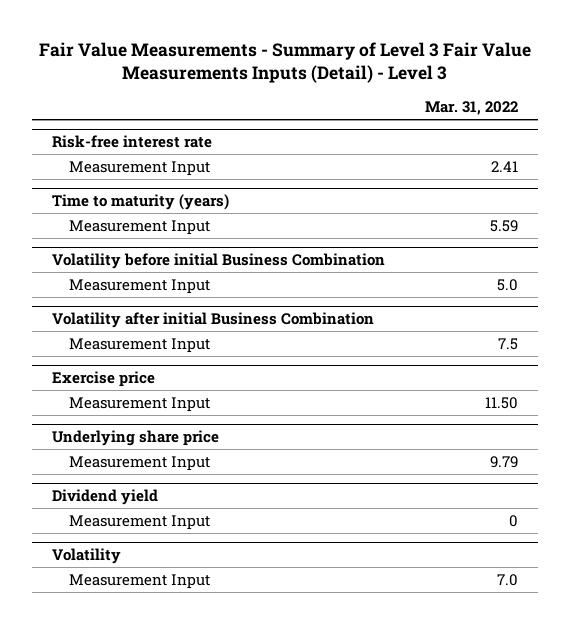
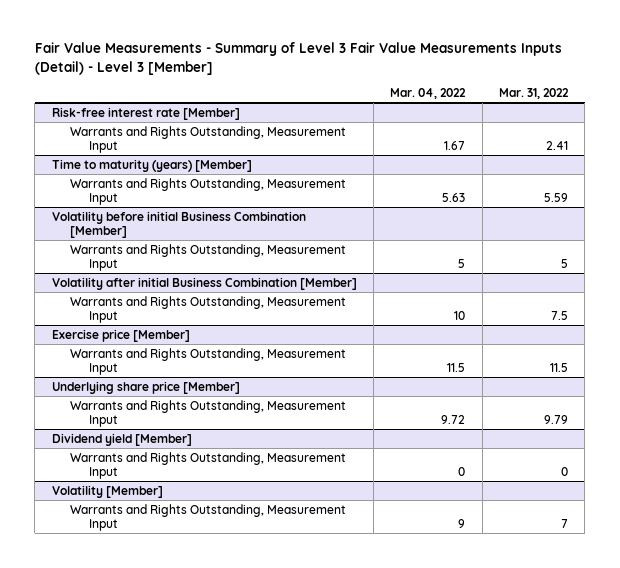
- Fair Value Measurements - Summary of Level 3 Fair Value Measurements Inputs (Detail) - Level 3
+ Fair Value Measurements - Summary of Level 3 Fair Value Measurements Inputs (Detail) - Level 3 [Member]
- | Mar. 31, 2022
+ | Mar. 04, 2022 | Mar. 31, 2022
- Risk-free interest rate
- Measurement Input | 2.41
- Time to maturity (years)
- Measurement Input | 5.59
- Volatility before initial Business Combination
- Measurement Input | 5.0
- Volatility after initial Business Combination
- Measurement Input | 7.5
- Exercise price
- Measurement Input | 11.50
- Underlying share price
- Measurement Input | 9.79
- Dividend yield
- Measurement Input | 0
- Volatility
- Measurement Input | 7.0
+ Risk-free interest rate [Member]
+ Warrants and Rights Outstanding, Measurement Input | 1.67 | 2.41
+ Time to maturity (years) [Member]
+ Warrants and Rights Outstanding, Measurement Input | 5.63 | 5.59
+ Volatility before initial Business Combination [Member]
+ Warrants and Rights Outstanding, Measurement Input | 5 | 5
+ Volatility after initial Business Combination [Member]
+ Warrants and Rights Outstanding, Measurement Input | 10 | 7.5
+ Exercise price [Member]
+ Warrants and Rights Outstanding, Measurement Input | 11.5 | 11.5
+ Underlying share price [Member]
+ Warrants and Rights Outstanding, Measurement Input | 9.72 | 9.79
+ Dividend yield [Member]
+ Warrants and Rights Outstanding, Measurement Input | 0 | 0
+ Volatility [Member]
+ Warrants and Rights Outstanding, Measurement Input | 9 | 7

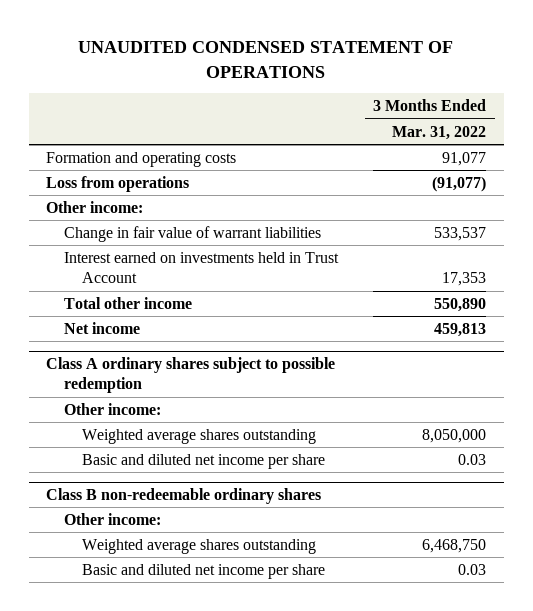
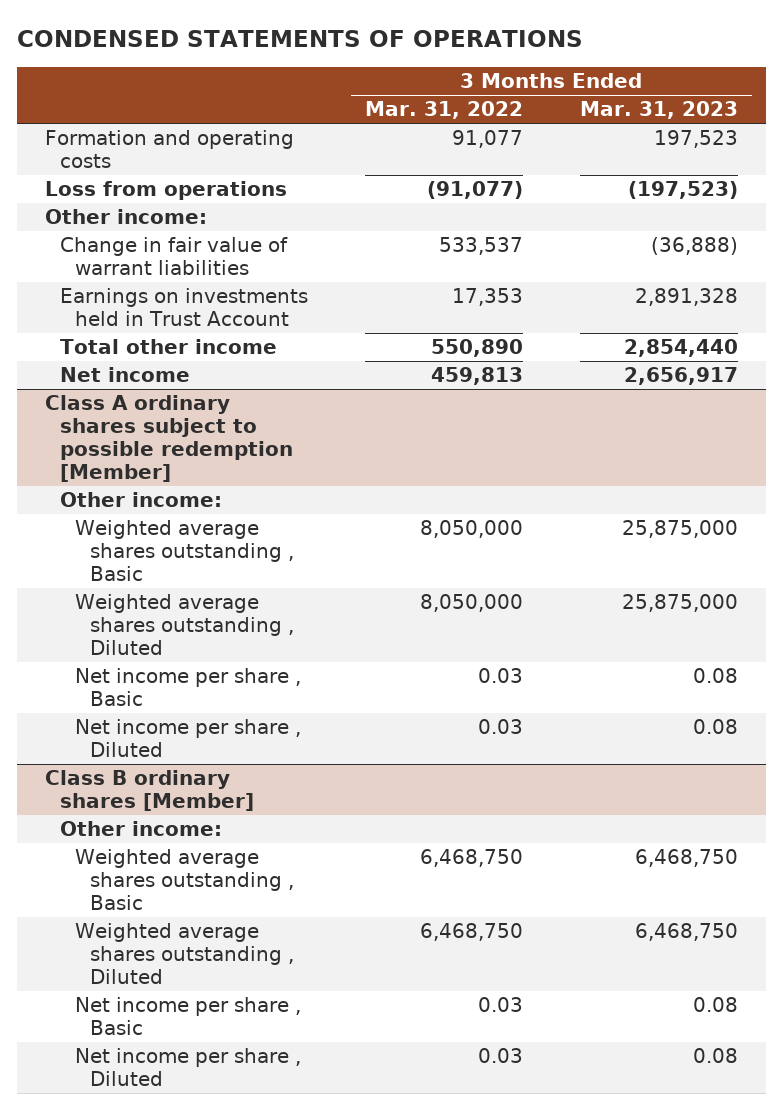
- UNAUDITED CONDENSED STATEMENT OF OPERATIONS
+ CONDENSED STATEMENTS OF OPERATIONS
- | 3 Months Ended Mar. 31, 2022
+ | 3 Months Ended Mar. 31, 2022 | 3 Months Ended Mar. 31, 2023
- Interest earned on investments held in Trust Account | 17,353
+ Earnings on investments held in Trust Account | 17,353 | 2,891,328
- Class A ordinary shares subject to possible redemption
+ Class A ordinary shares subject to possible redemption [Member]
- Weighted average shares outstanding | 8,050,000
- Basic and diluted net income per share | 0.03
- Class B non-redeemable ordinary shares
+ Weighted average shares outstanding , Basic | 8,050,000 | 25,875,000
+ Weighted average shares outstanding , Diluted | 8,050,000 | 25,875,000
+ Net income per share , Basic | 0.03 | 0.08
+ Net income per share , Diluted | 0.03 | 0.08
+ Class B ordinary shares [Member]
- Weighted average shares outstanding | 6,468,750
- Basic and diluted net income per share | 0.03
+ Weighted average shares outstanding , Basic | 6,468,750 | 6,468,750
+ Weighted average shares outstanding , Diluted | 6,468,750 | 6,468,750
+ Net income per share , Basic | 0.03 | 0.08
+ Net income per share , Diluted | 0.03 | 0.08

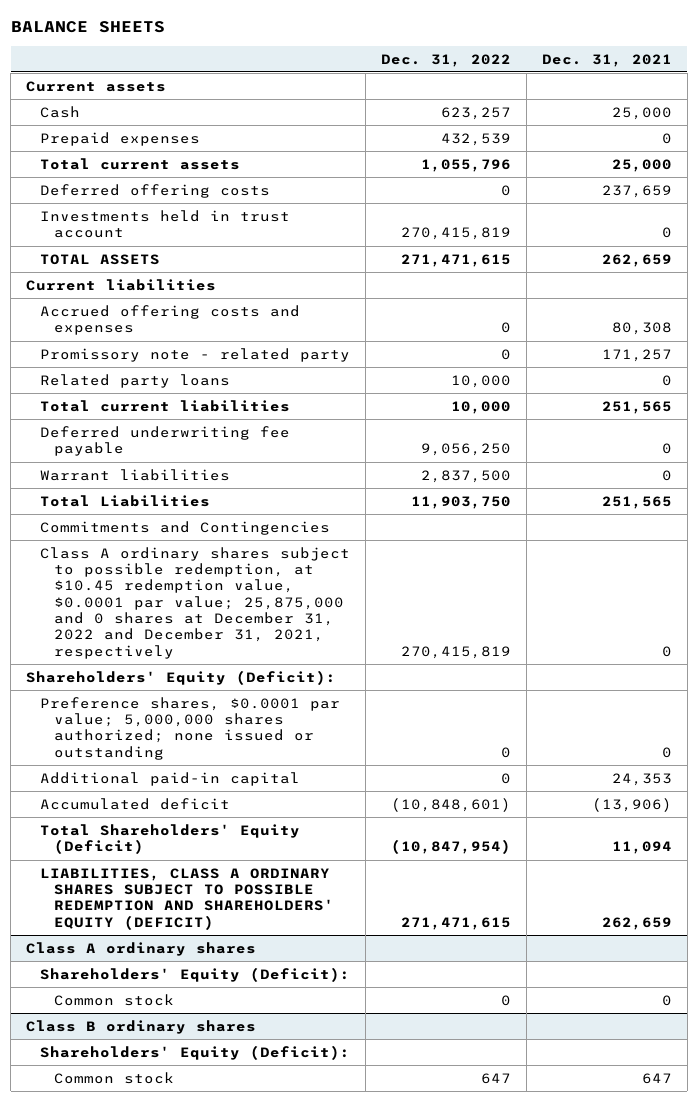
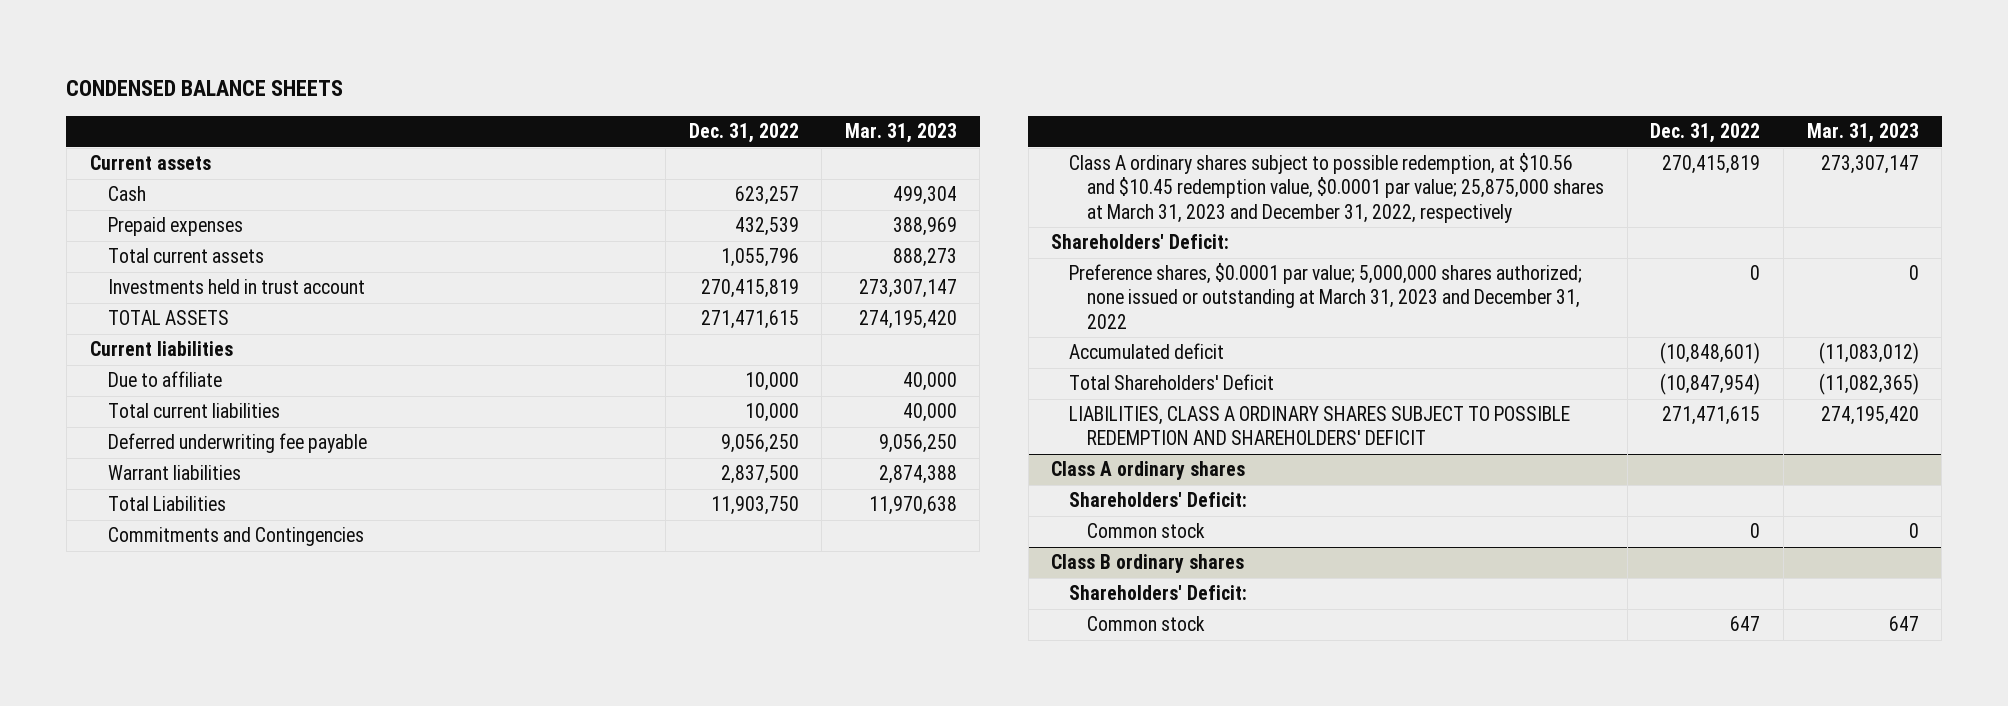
- BALANCE SHEETS
+ CONDENSED BALANCE SHEETS
- | Dec. 31, 2022 | Dec. 31, 2021
+ | Dec. 31, 2022 | Mar. 31, 2023
- Deferred offering costs | 0 | 237,659
- Accrued offering costs and expenses | 0 | 80,308
- Promissory note - related party | 0 | 171,257
- Related party loans | 10,000 | 0
+ Due to affiliate | 10,000 | 40,000
- Class A ordinary shares subject to possible redemption, at $10.45 redemption value, $0.0001 par value; 25,875,000 and 0 shares at December 31, 2022 and December 31, 2021, respectively | 270,415,819 | 0
- Shareholders' Equity (Deficit):
- Preference shares, $0.0001 par value; 5,000,000 shares authorized; none issued or outstanding | 0 | 0
- Additional paid-in capital | 0 | 24,353
+ Class A ordinary shares subject to possible redemption, at $10.56 and $10.45 redemption value, $0.0001 par value; 25,875,000 shares at March 31, 2023 and December 31, 2022, respectively | 270,415,819 | 273,307,147
+ Shareholders' Deficit:
+ Preference shares, $0.0001 par value; 5,000,000 shares authorized; none issued or outstanding at March 31, 2023 and December 31, 2022 | 0 | 0
- Total Shareholders' Equity (Deficit) | (10,847,954) | 11,094
- LIABILITIES, CLASS A ORDINARY SHARES SUBJECT TO POSSIBLE REDEMPTION AND SHAREHOLDERS' EQUITY (DEFICIT) | 271,471,615 | 262,659
+ Total Shareholders' Deficit | (10,847,954) | (11,082,365)
+ LIABILITIES, CLASS A ORDINARY SHARES SUBJECT TO POSSIBLE REDEMPTION AND SHAREHOLDERS' DEFICIT | 271,471,615 | 274,195,420
@ Class A ordinary shares
- Shareholders' Equity (Deficit):
+ Shareholders' Deficit:
@ Class B ordinary shares
- Shareholders' Equity (Deficit):
+ Shareholders' Deficit:

